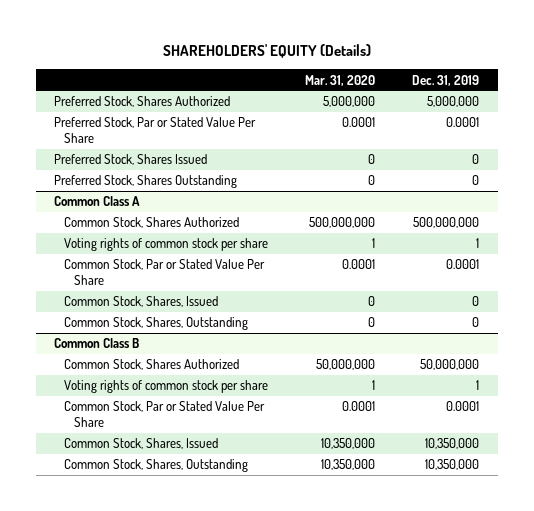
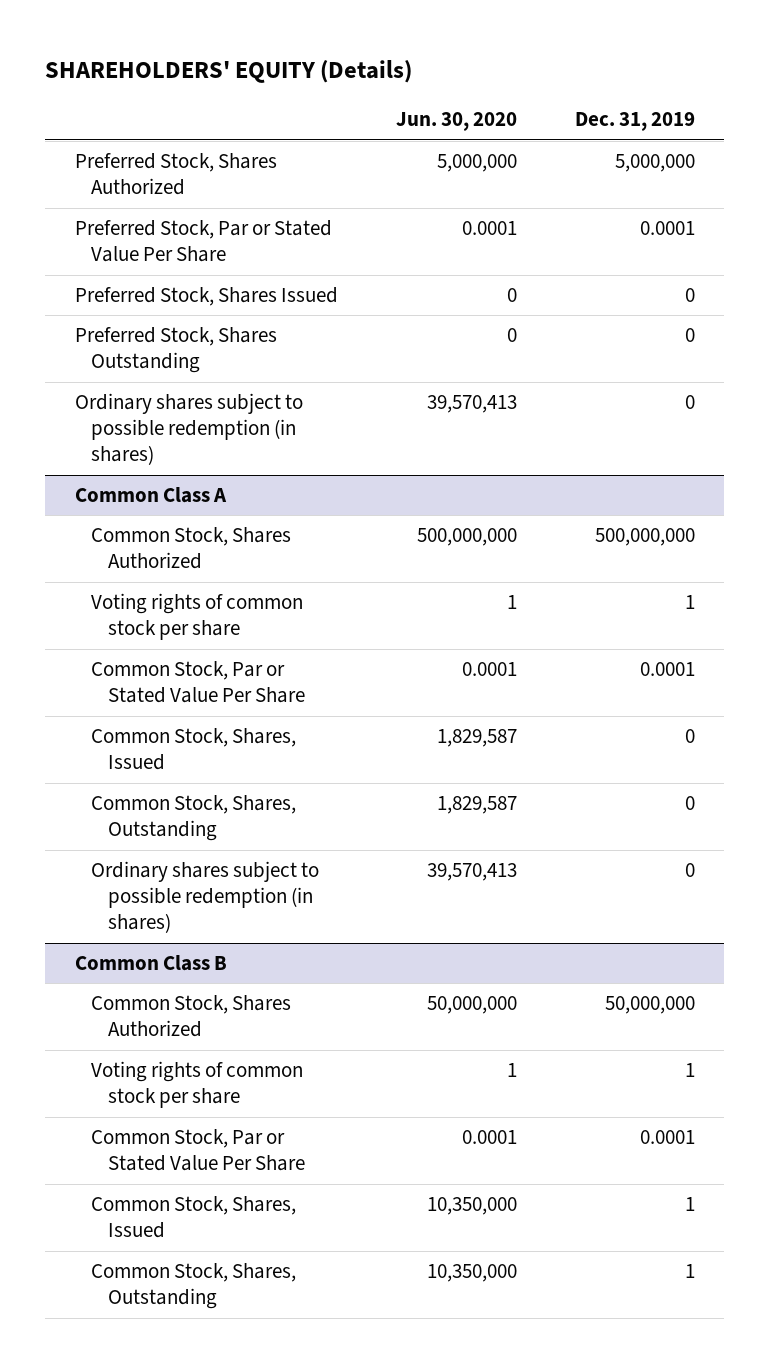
- | Mar. 31, 2020 | Dec. 31, 2019
+ | Jun. 30, 2020 | Dec. 31, 2019
+ Ordinary shares subject to possible redemption (in shares) | 39,570,413 | 0
@ Common Class A
+ Ordinary shares subject to possible redemption (in shares) | 39,570,413 | 0
@ Common Class B
- Common Stock, Shares, Issued | 10,350,000 | 10,350,000
- Common Stock, Shares, Outstanding | 10,350,000 | 10,350,000
+ Common Stock, Shares, Issued | 10,350,000 | 1
+ Common Stock, Shares, Outstanding | 10,350,000 | 1

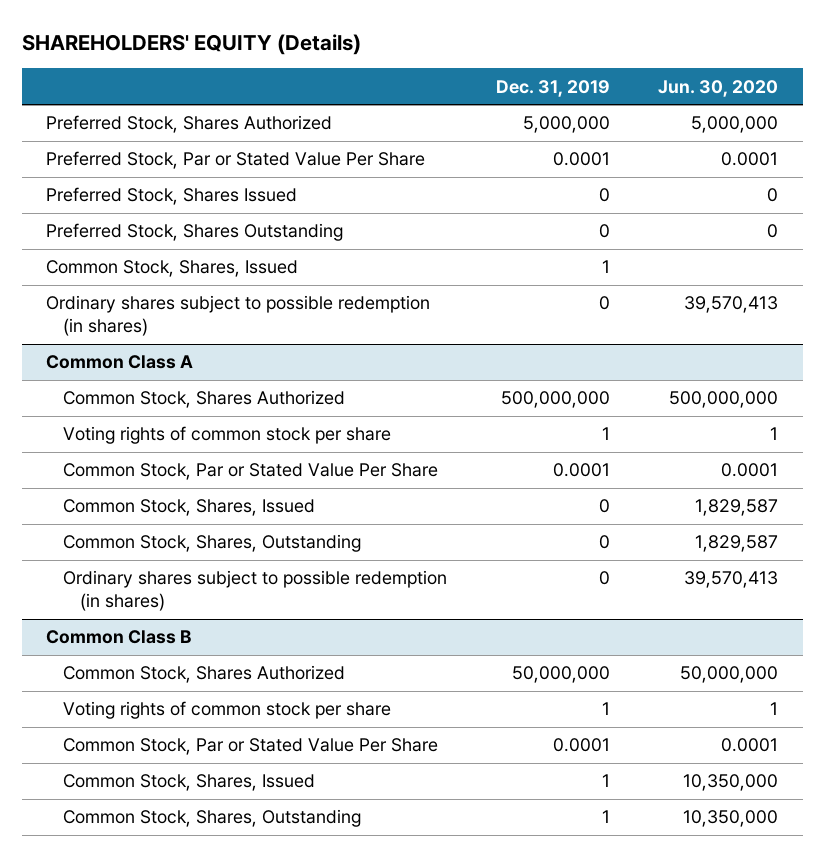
- | Jun. 30, 2020 | Dec. 31, 2019
+ | Dec. 31, 2019 | Jun. 30, 2020
+ Common Stock, Shares, Issued | 1 |

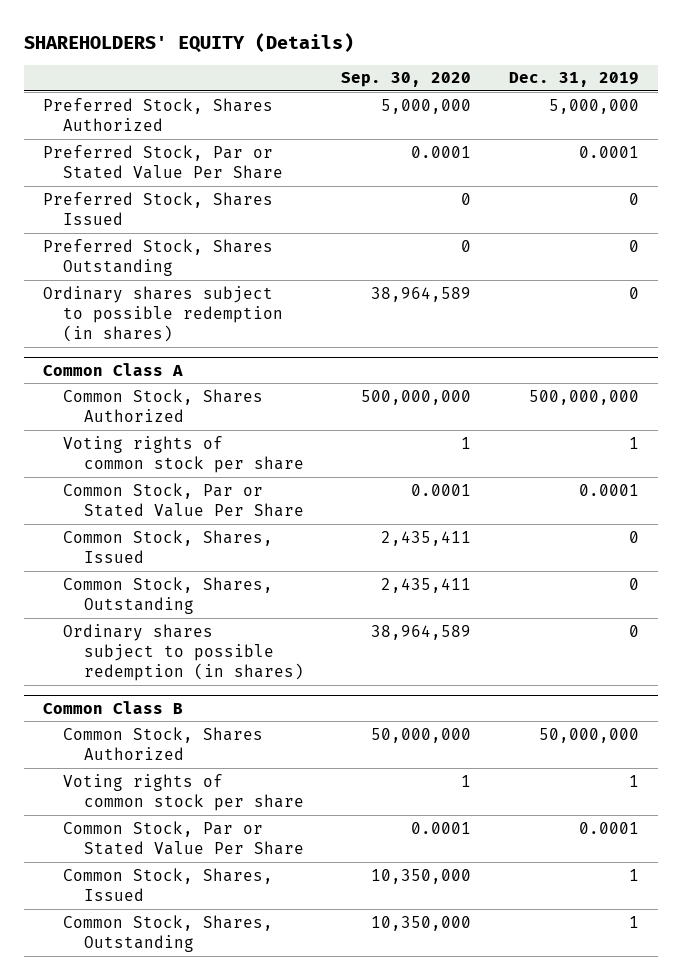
- | Dec. 31, 2019 | Jun. 30, 2020
+ | Sep. 30, 2020 | Dec. 31, 2019
- Common Stock, Shares, Issued | 1 |

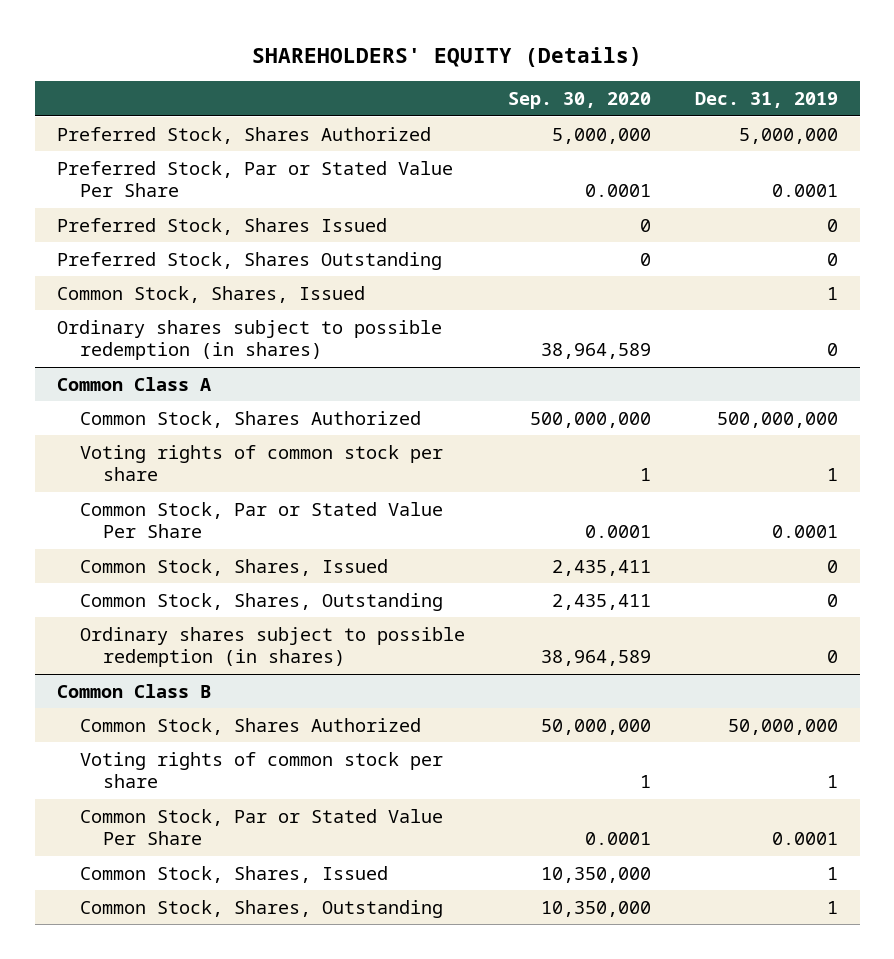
+ Common Stock, Shares, Issued | | 1

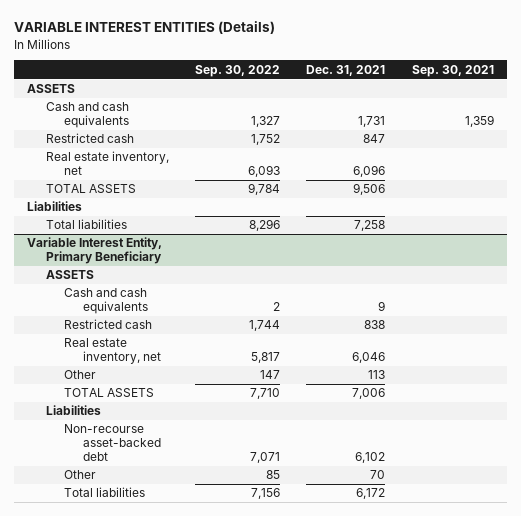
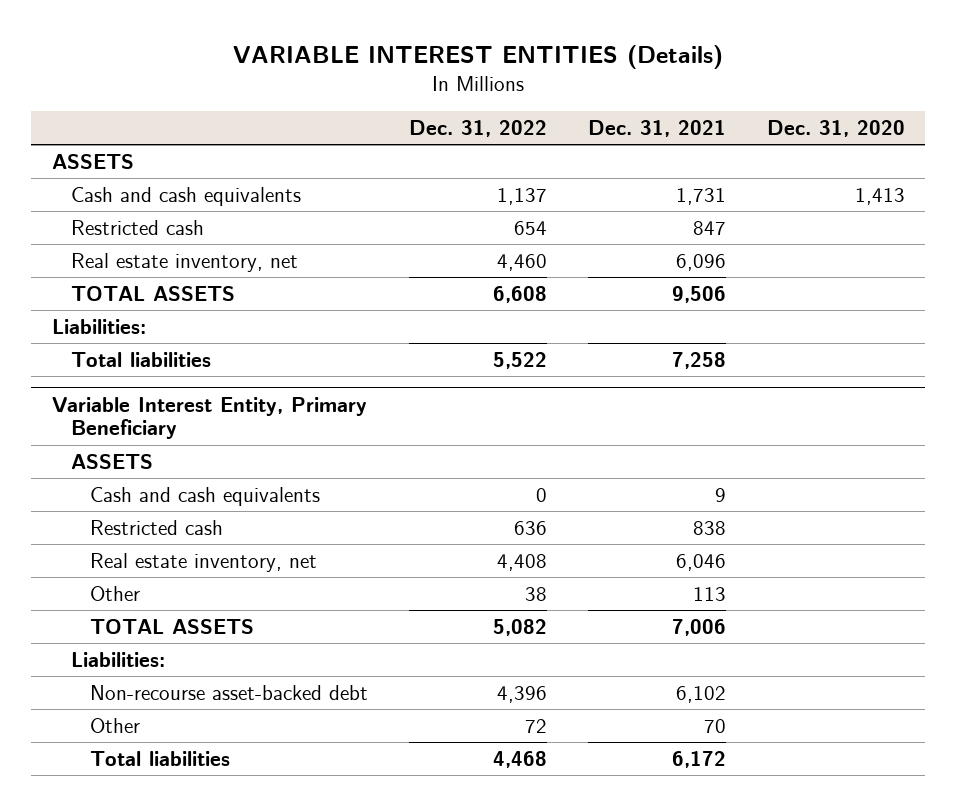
- | Sep. 30, 2022 | Dec. 31, 2021 | Sep. 30, 2021
+ | Dec. 31, 2022 | Dec. 31, 2021 | Dec. 31, 2020
- Liabilities
+ Liabilities:
@ Variable Interest Entity, Primary Beneficiary
- Liabilities
+ Liabilities:

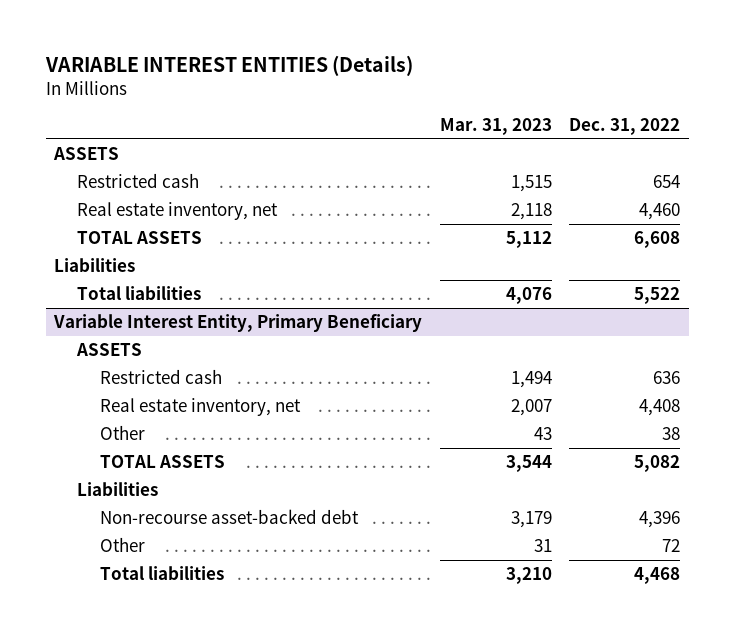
- | Dec. 31, 2022 | Dec. 31, 2021 | Dec. 31, 2020
+ | Mar. 31, 2023 | Dec. 31, 2022
- Cash and cash equivalents | 1,137 | 1,731 | 1,413
- Liabilities:
+ Liabilities
@ Variable Interest Entity, Primary Beneficiary
- Cash and cash equivalents | 0 | 9 |
- Liabilities:
+ Liabilities

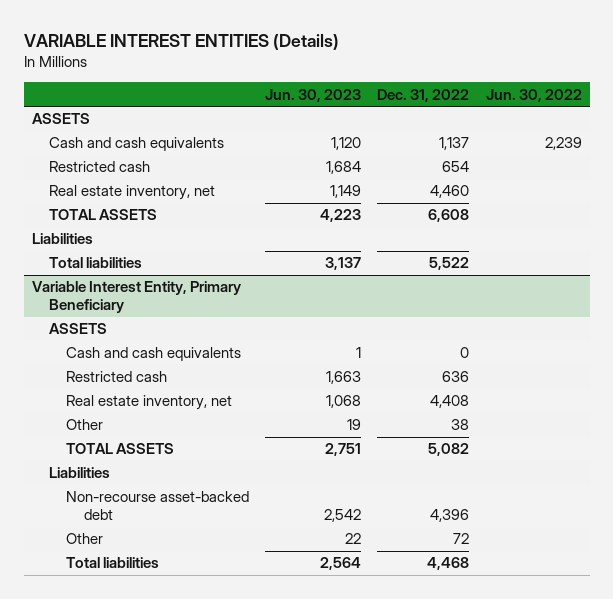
- | Mar. 31, 2023 | Dec. 31, 2022
+ | Jun. 30, 2023 | Dec. 31, 2022 | Jun. 30, 2022
+ Cash and cash equivalents | 1,120 | 1,137 | 2,239
@ Variable Interest Entity, Primary Beneficiary
+ Cash and cash equivalents | 1 | 0 |

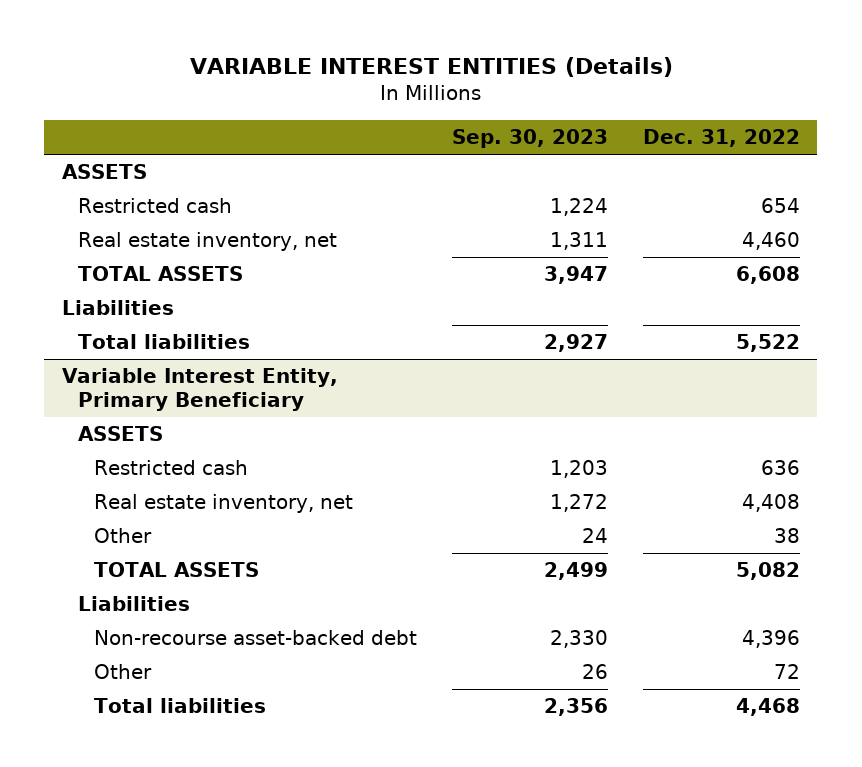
- | Jun. 30, 2023 | Dec. 31, 2022 | Jun. 30, 2022
+ | Sep. 30, 2023 | Dec. 31, 2022
- Cash and cash equivalents | 1,120 | 1,137 | 2,239
@ Variable Interest Entity, Primary Beneficiary
- Cash and cash equivalents | 1 | 0 |

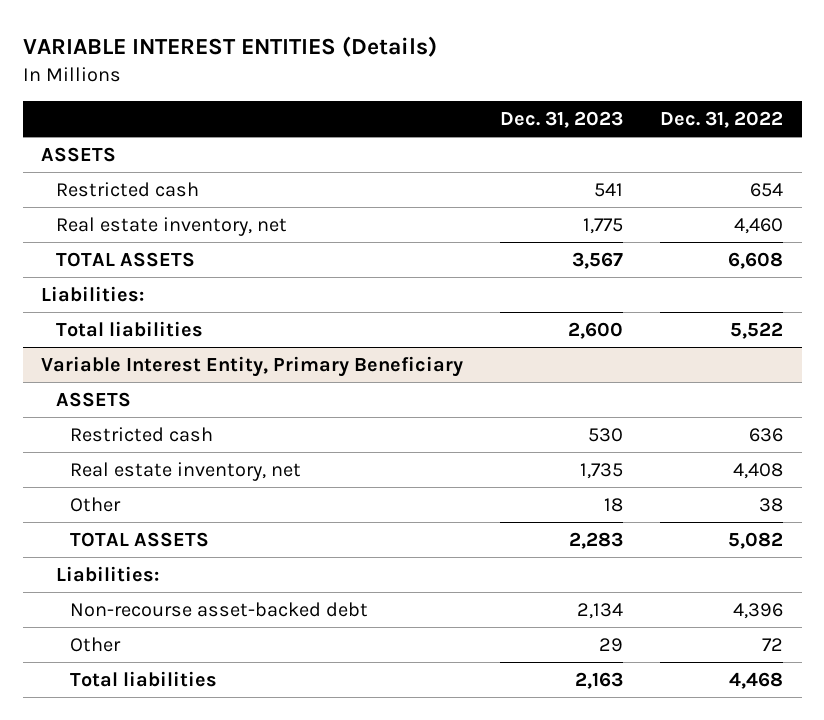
- | Sep. 30, 2023 | Dec. 31, 2022
+ | Dec. 31, 2023 | Dec. 31, 2022
- Liabilities
+ Liabilities:
@ Variable Interest Entity, Primary Beneficiary
- Liabilities
+ Liabilities:

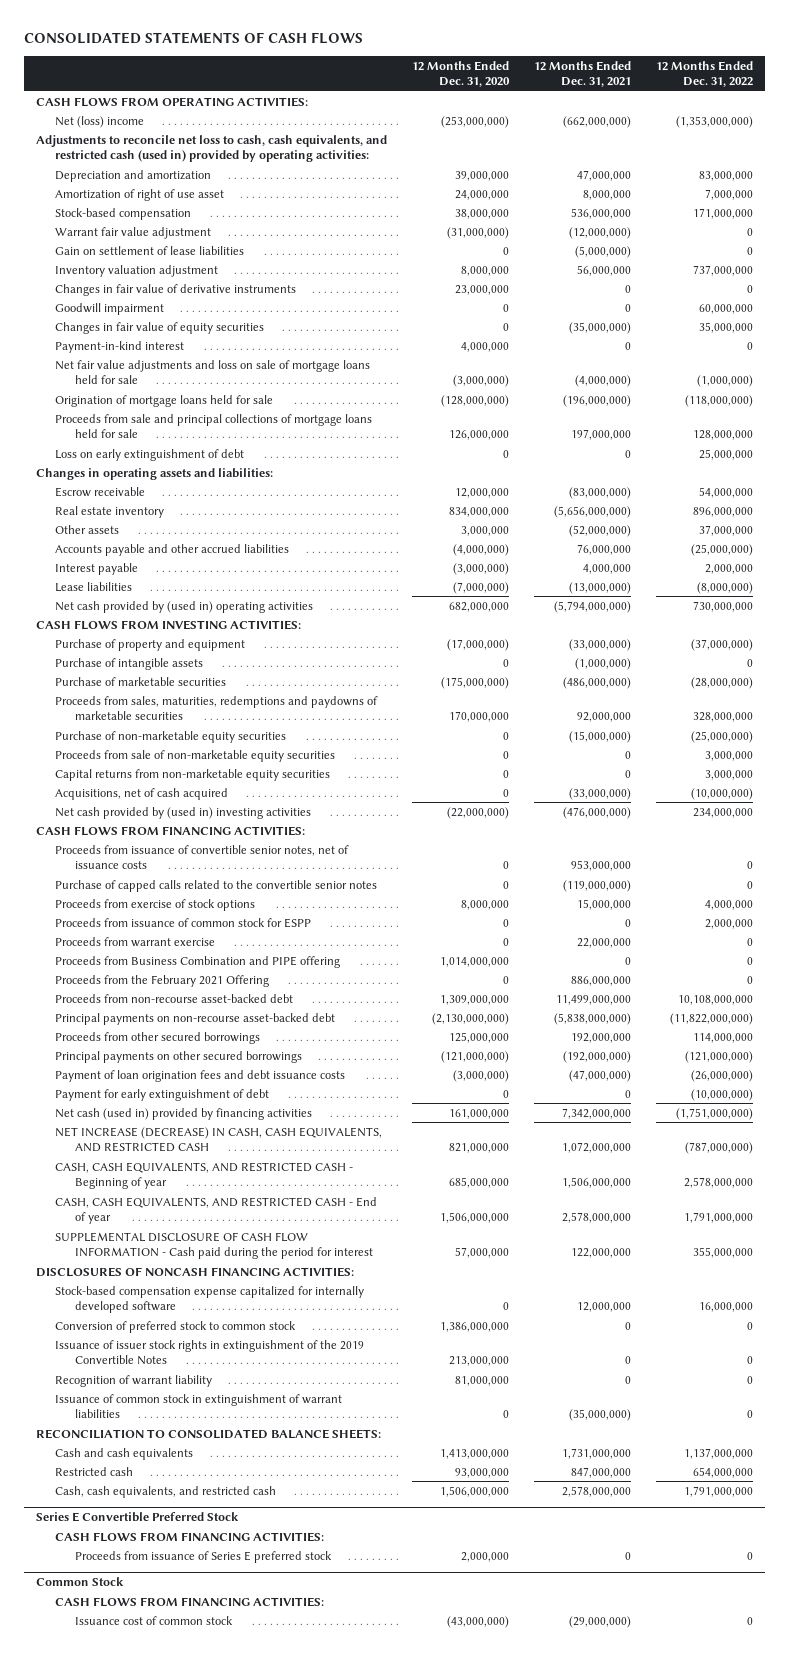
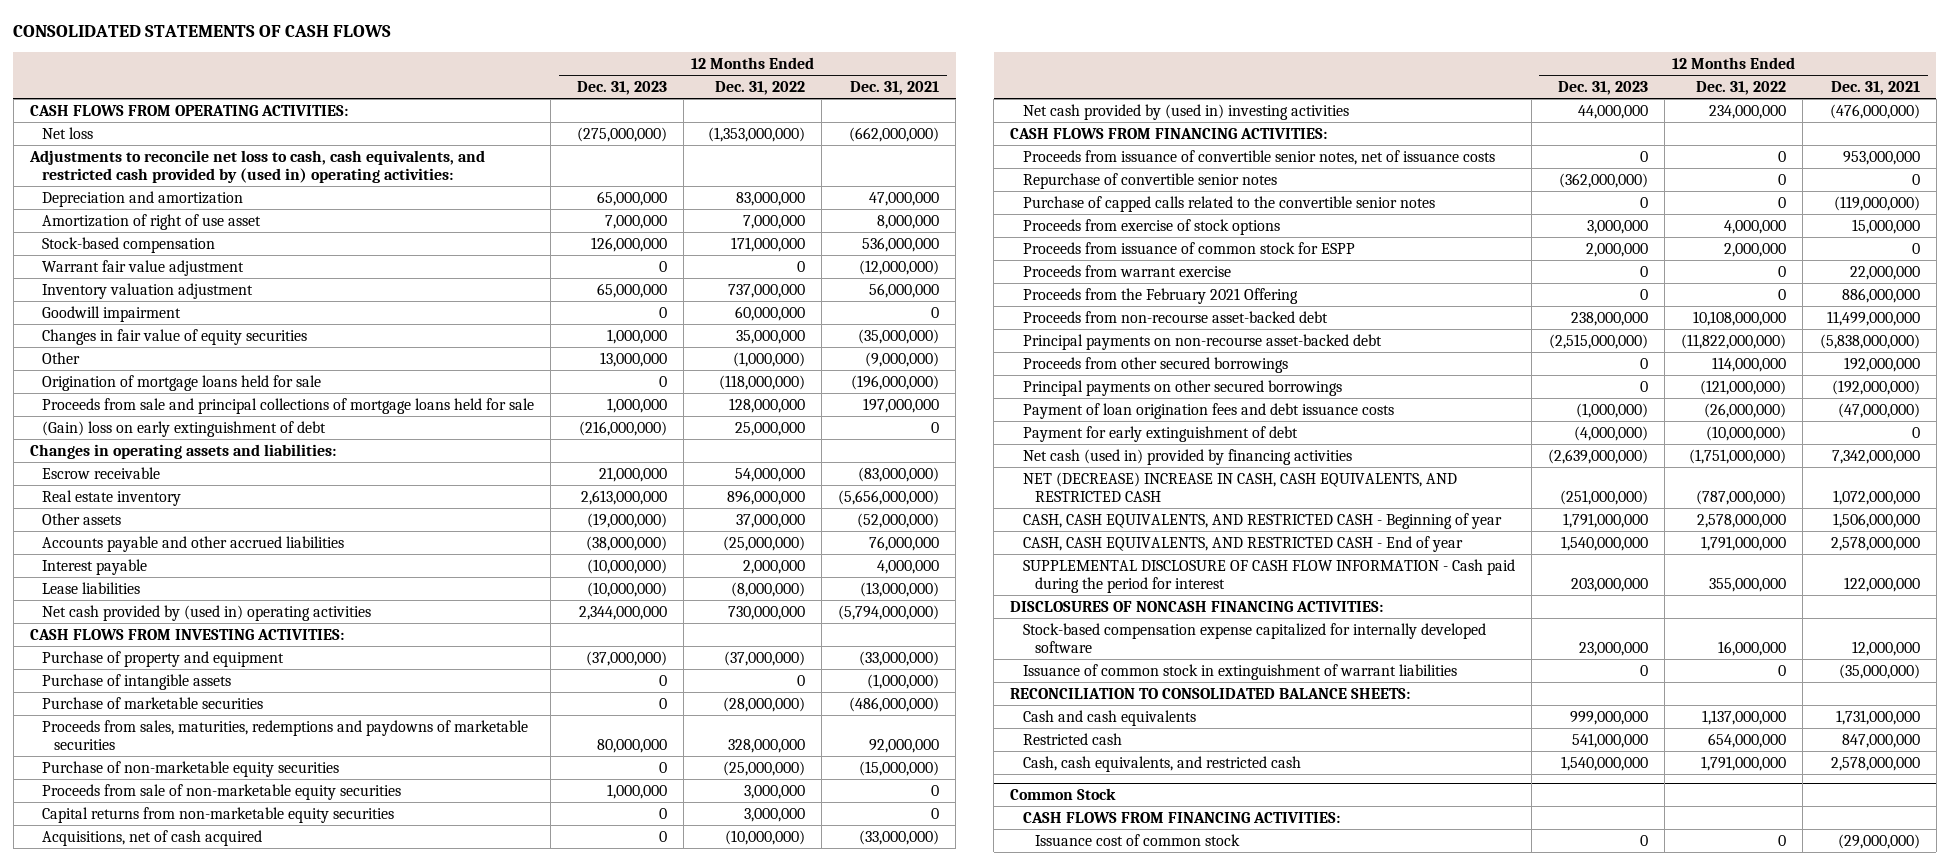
- | 12 Months Ended Dec. 31, 2020 | 12 Months Ended Dec. 31, 2021 | 12 Months Ended Dec. 31, 2022
+ | 12 Months Ended Dec. 31, 2023 | 12 Months Ended Dec. 31, 2022 | 12 Months Ended Dec. 31, 2021
- Net (loss) income | (253,000,000) | (662,000,000) | (1,353,000,000)
- Adjustments to reconcile net loss to cash, cash equivalents, and restricted cash (used in) provided by operating activities:
+ Net loss | (275,000,000) | (1,353,000,000) | (662,000,000)
+ Adjustments to reconcile net loss to cash, cash equivalents, and restricted cash provided by (used in) operating activities:
- Gain on settlement of lease liabilities | 0 | (5,000,000) | 0
- Changes in fair value of derivative instruments | 23,000,000 | 0 | 0
- Payment-in-kind interest | 4,000,000 | 0 | 0
- Net fair value adjustments and loss on sale of mortgage loans held for sale | (3,000,000) | (4,000,000) | (1,000,000)
+ Other | 13,000,000 | (1,000,000) | (9,000,000)
- Loss on early extinguishment of debt | 0 | 0 | 25,000,000
+ (Gain) loss on early extinguishment of debt | (216,000,000) | 25,000,000 | 0
+ Repurchase of convertible senior notes | (362,000,000) | 0 | 0
- Proceeds from Business Combination and PIPE offering | 1,014,000,000 | 0 | 0
- NET INCREASE (DECREASE) IN CASH, CASH EQUIVALENTS, AND RESTRICTED CASH | 821,000,000 | 1,072,000,000 | (787,000,000)
+ NET (DECREASE) INCREASE IN CASH, CASH EQUIVALENTS, AND RESTRICTED CASH | (251,000,000) | (787,000,000) | 1,072,000,000
- Conversion of preferred stock to common stock | 1,386,000,000 | 0 | 0
- Issuance of issuer stock rights in extinguishment of the 2019 Convertible Notes | 213,000,000 | 0 | 0
- Recognition of warrant liability | 81,000,000 | 0 | 0
- Series E Convertible Preferred Stock
- CASH FLOWS FROM FINANCING ACTIVITIES:
- Proceeds from issuance of Series E preferred stock | 2,000,000 | 0 | 0

